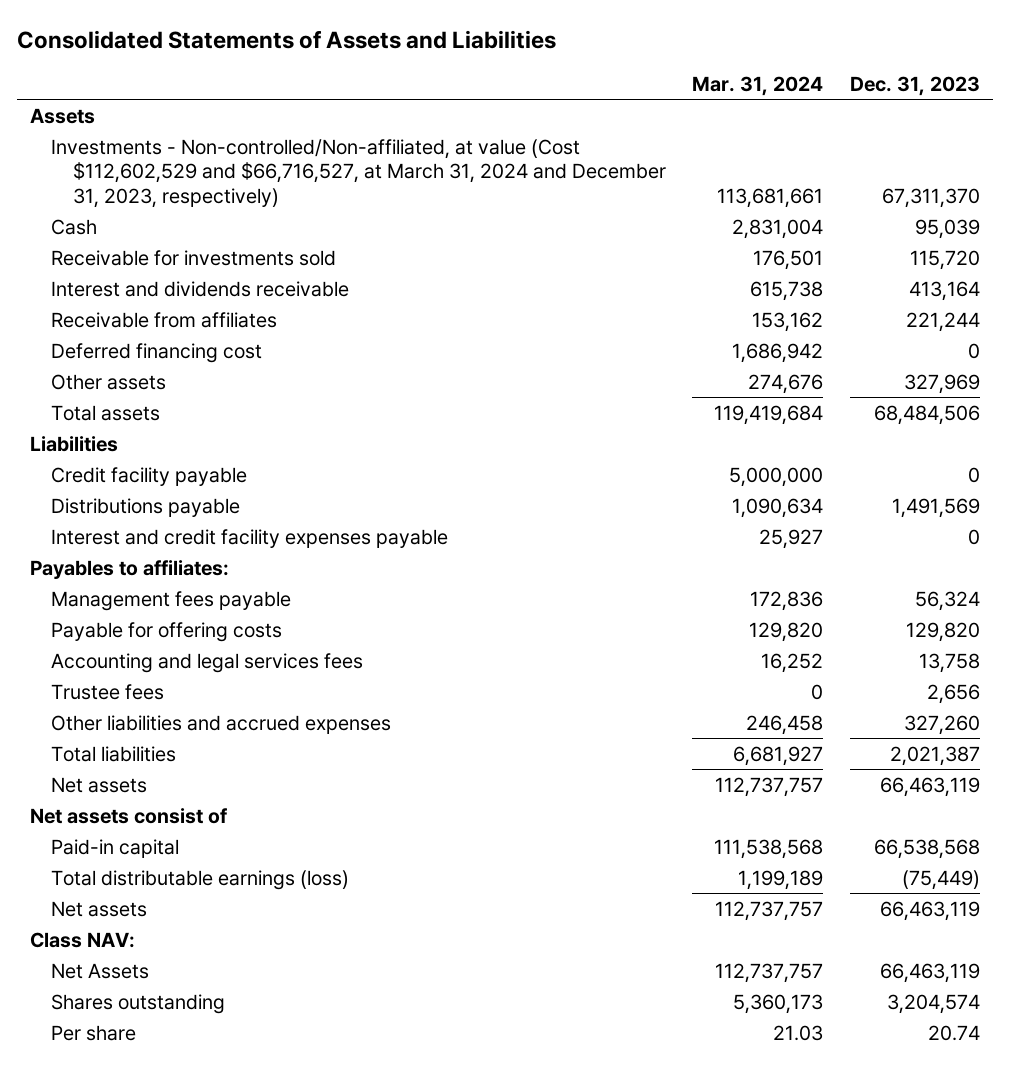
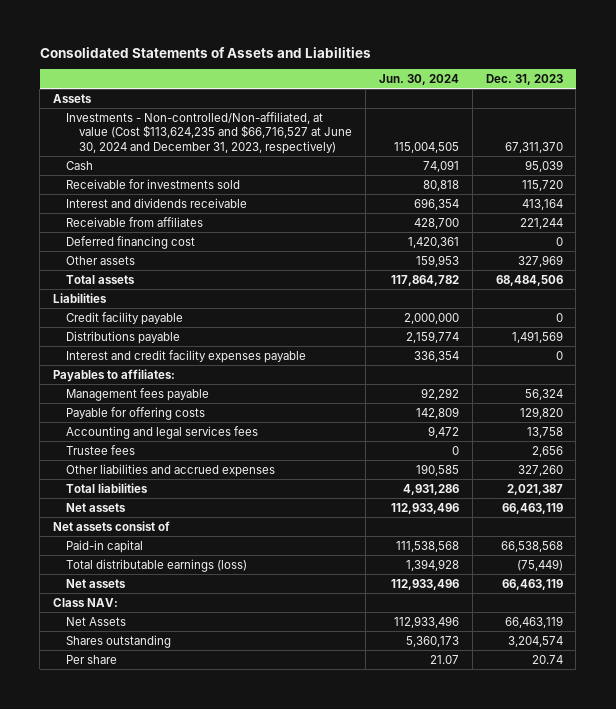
- | Mar. 31, 2024 | Dec. 31, 2023
+ | Jun. 30, 2024 | Dec. 31, 2023
- Investments - Non-controlled/Non-affiliated, at value (Cost $112,602,529 and $66,716,527, at March 31, 2024 and December 31, 2023, respectively) | 113,681,661 | 67,311,370
+ Investments - Non-controlled/Non-affiliated, at value (Cost $113,624,235 and $66,716,527 at June 30, 2024 and December 31, 2023, respectively) | 115,004,505 | 67,311,370

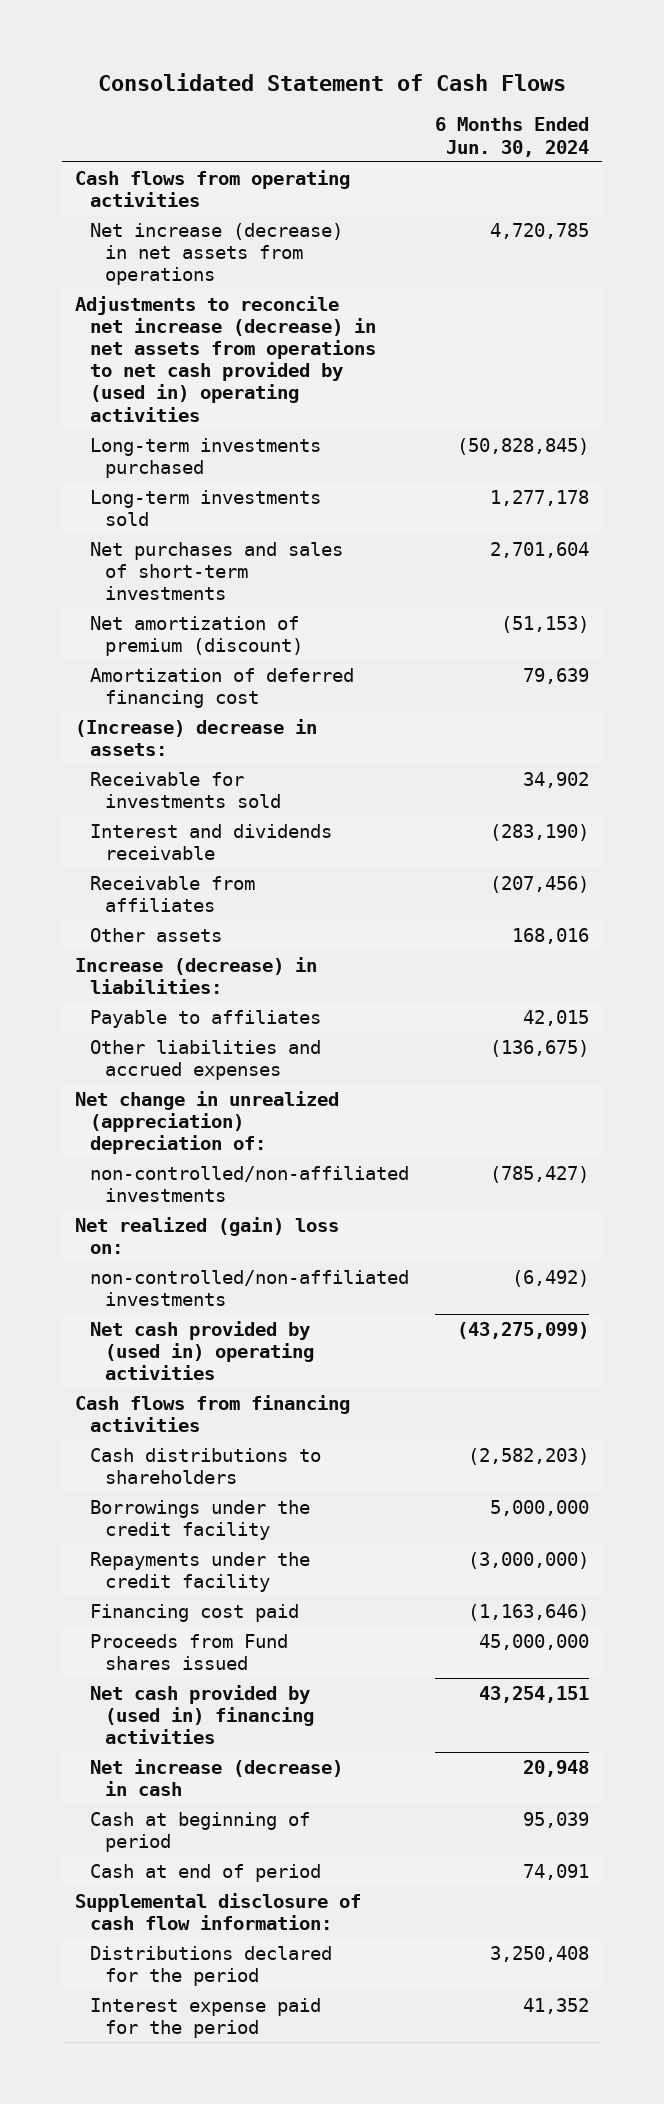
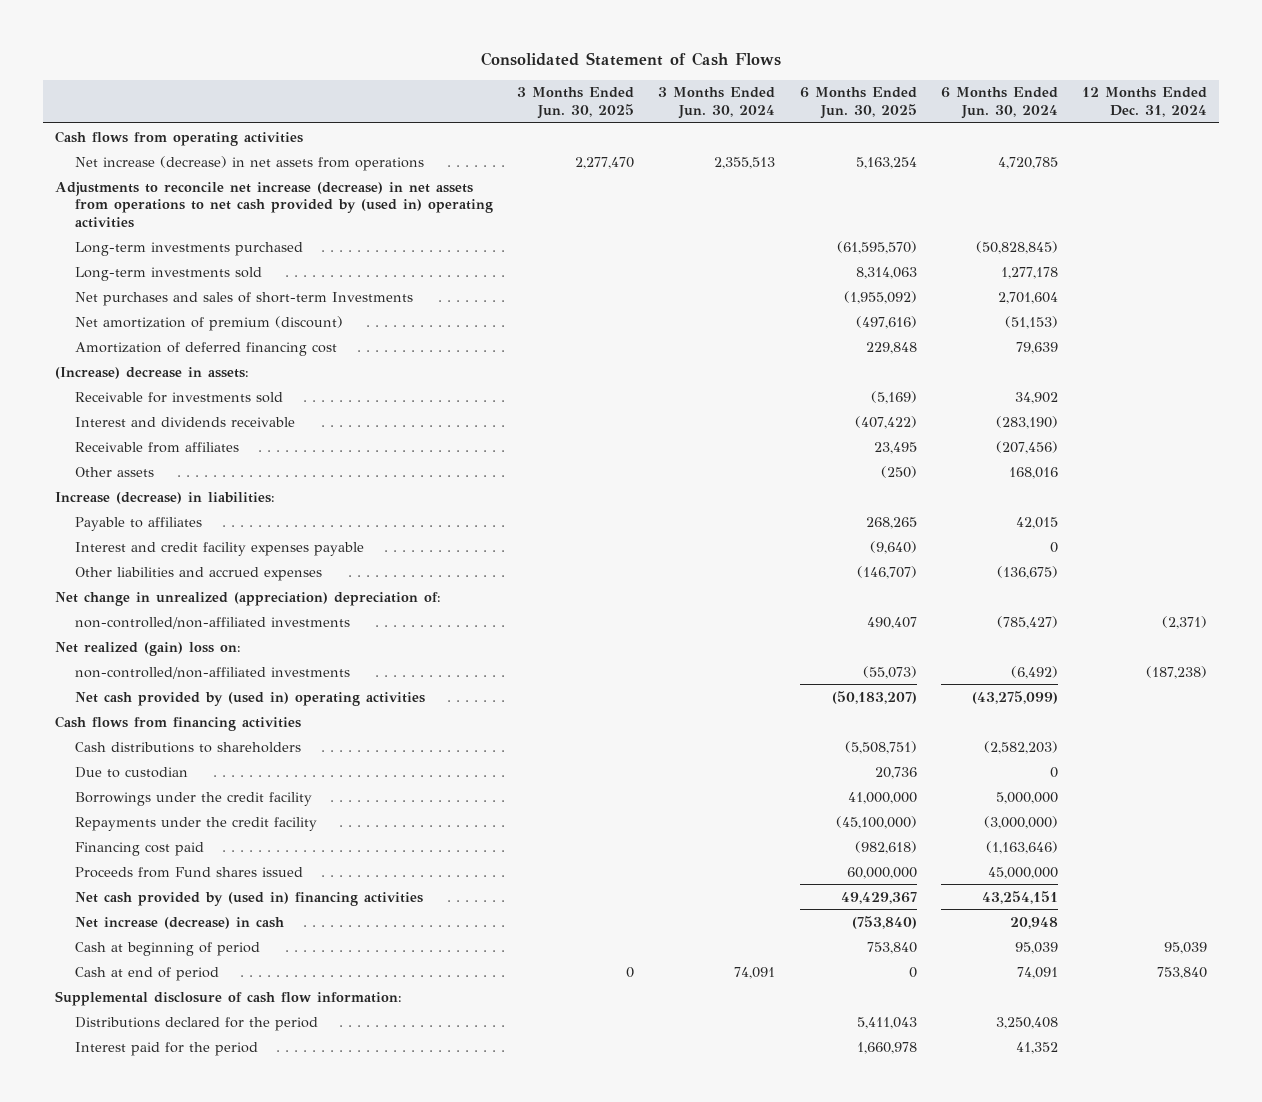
- | 6 Months Ended Jun. 30, 2024
+ | 3 Months Ended Jun. 30, 2025 | 3 Months Ended Jun. 30, 2024 | 6 Months Ended Jun. 30, 2025 | 6 Months Ended Jun. 30, 2024 | 12 Months Ended Dec. 31, 2024
- Net purchases and sales of short-term investments | 2,701,604
+ Net purchases and sales of short-term Investments | | | (1,955,092) | 2,701,604 |
+ Interest and credit facility expenses payable | | | (9,640) | 0 |
+ Due to custodian | | | 20,736 | 0 |
- Interest expense paid for the period | 41,352
+ Interest paid for the period | | | 1,660,978 | 41,352 |

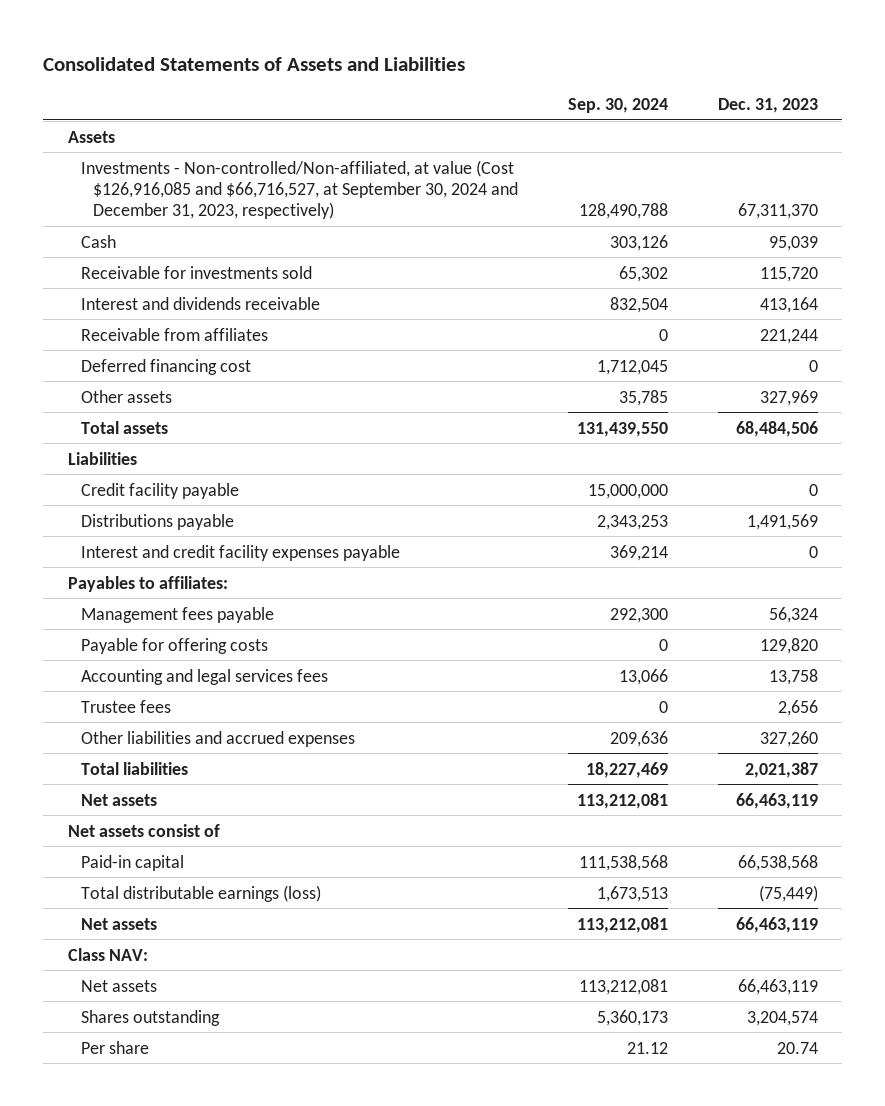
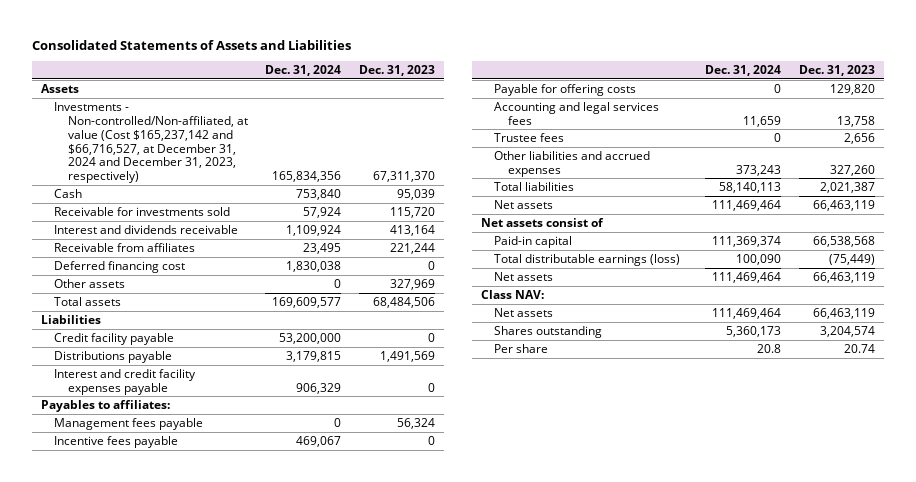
- | Sep. 30, 2024 | Dec. 31, 2023
+ | Dec. 31, 2024 | Dec. 31, 2023
- Investments - Non-controlled/Non-affiliated, at value (Cost $126,916,085 and $66,716,527, at September 30, 2024 and December 31, 2023, respectively) | 128,490,788 | 67,311,370
+ Investments - Non-controlled/Non-affiliated, at value (Cost $165,237,142 and $66,716,527, at December 31, 2024 and December 31, 2023, respectively) | 165,834,356 | 67,311,370
+ Incentive fees payable | 469,067 | 0

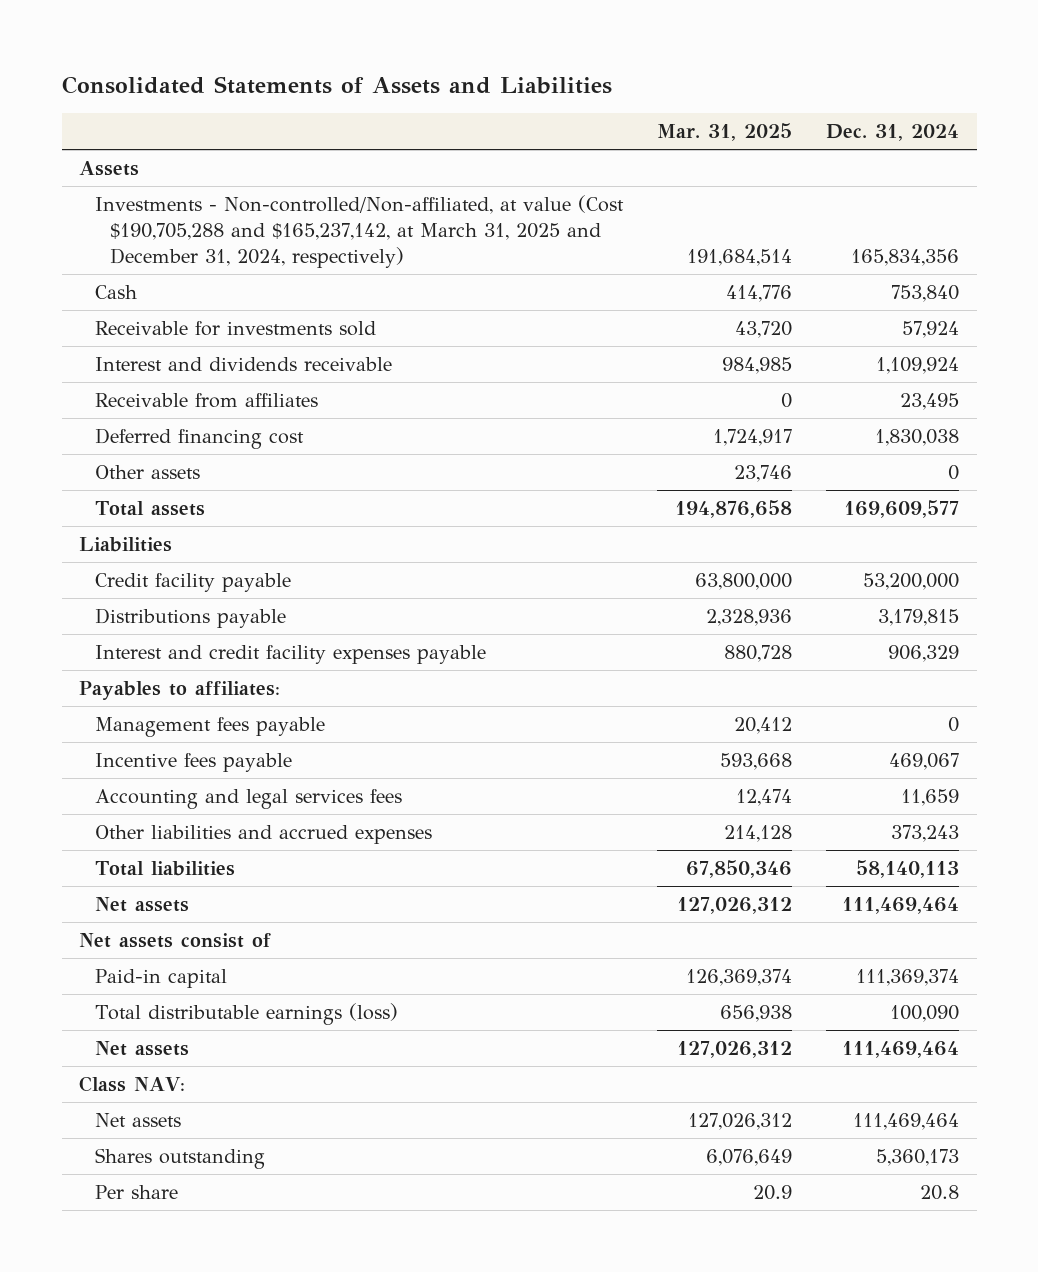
- | Dec. 31, 2024 | Dec. 31, 2023
+ | Mar. 31, 2025 | Dec. 31, 2024
- Investments - Non-controlled/Non-affiliated, at value (Cost $165,237,142 and $66,716,527, at December 31, 2024 and December 31, 2023, respectively) | 165,834,356 | 67,311,370
+ Investments - Non-controlled/Non-affiliated, at value (Cost $190,705,288 and $165,237,142, at March 31, 2025 and December 31, 2024, respectively) | 191,684,514 | 165,834,356
- Payable for offering costs | 0 | 129,820
- Trustee fees | 0 | 2,656

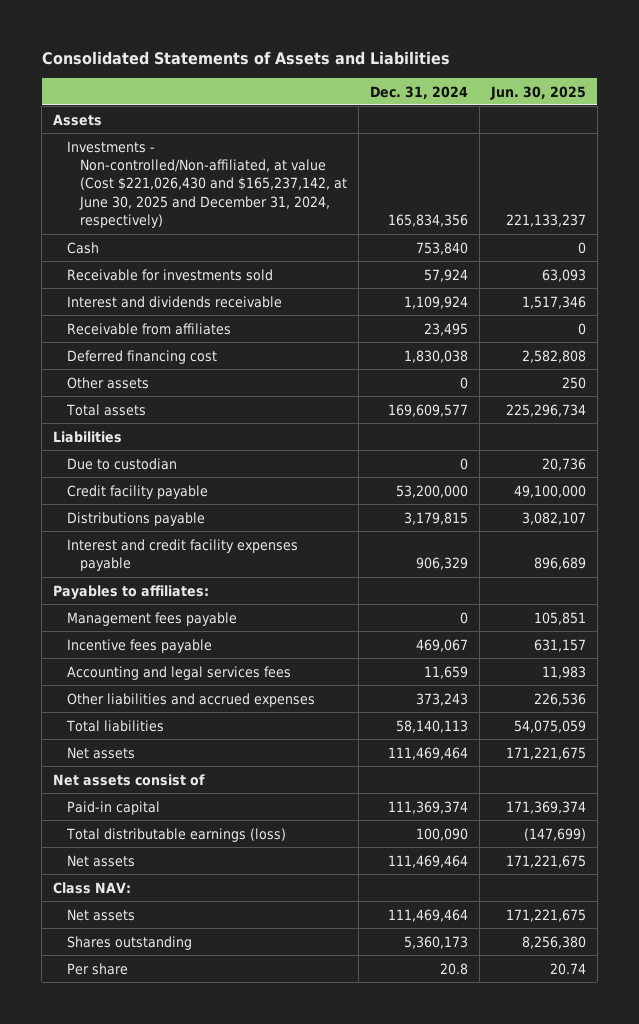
- | Mar. 31, 2025 | Dec. 31, 2024
+ | Dec. 31, 2024 | Jun. 30, 2025
- Investments - Non-controlled/Non-affiliated, at value (Cost $190,705,288 and $165,237,142, at March 31, 2025 and December 31, 2024, respectively) | 191,684,514 | 165,834,356
+ Investments - Non-controlled/Non-affiliated, at value (Cost $221,026,430 and $165,237,142, at June 30, 2025 and December 31, 2024, respectively) | 165,834,356 | 221,133,237
+ Due to custodian | 0 | 20,736

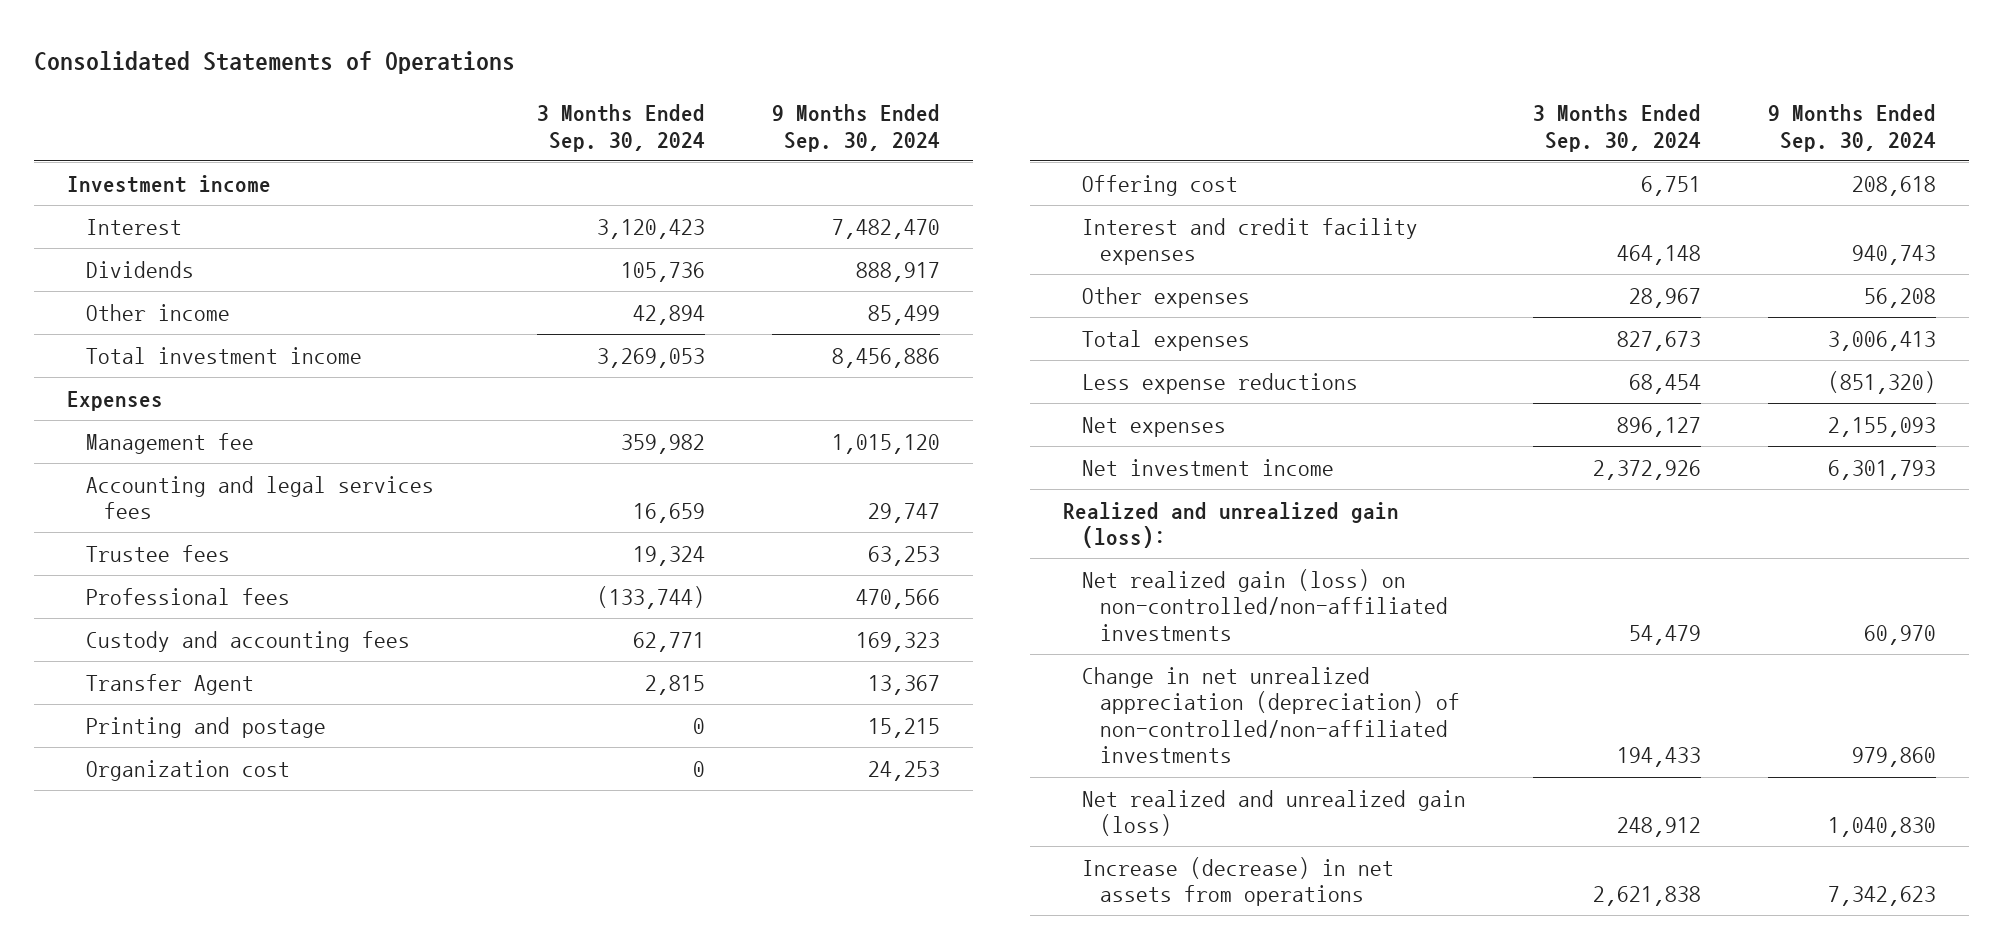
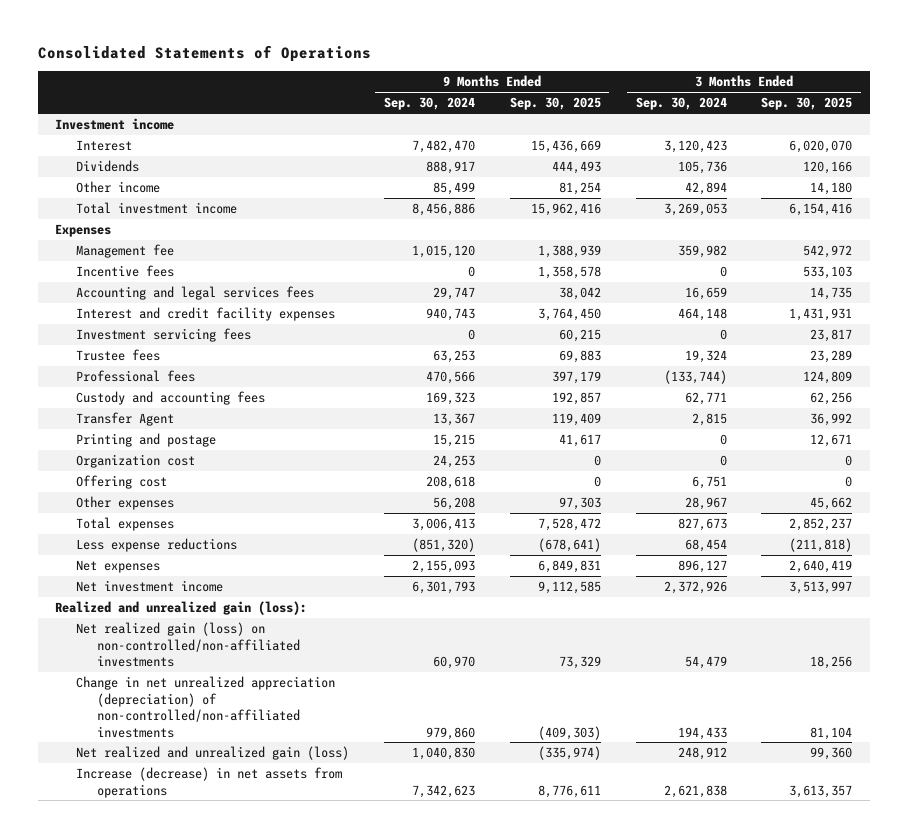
- | 3 Months Ended Sep. 30, 2024 | 9 Months Ended Sep. 30, 2024
+ | 9 Months Ended Sep. 30, 2024 | 9 Months Ended Sep. 30, 2025 | 3 Months Ended Sep. 30, 2024 | 3 Months Ended Sep. 30, 2025
+ Incentive fees | 0 | 1,358,578 | 0 | 533,103
moved up: Interest and credit facility expenses | 940,743 | 3,764,450 | 464,148 | 1,431,931
+ Investment servicing fees | 0 | 60,215 | 0 | 23,817

